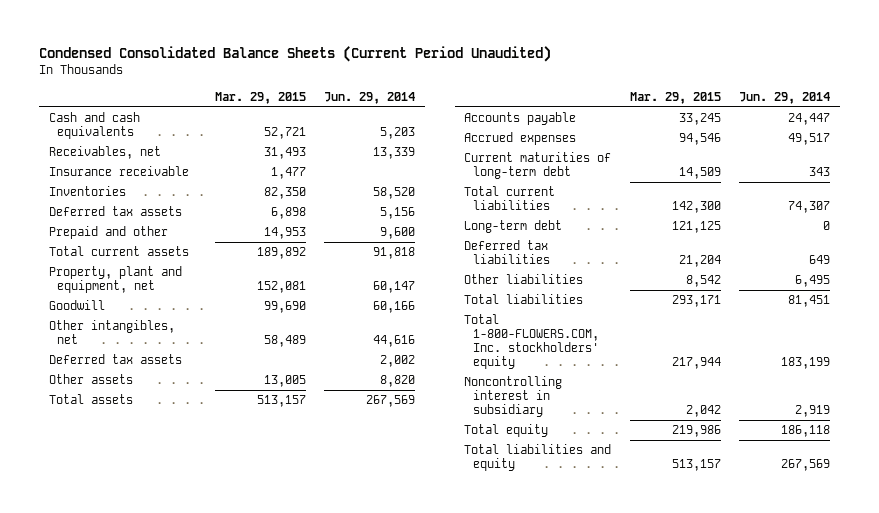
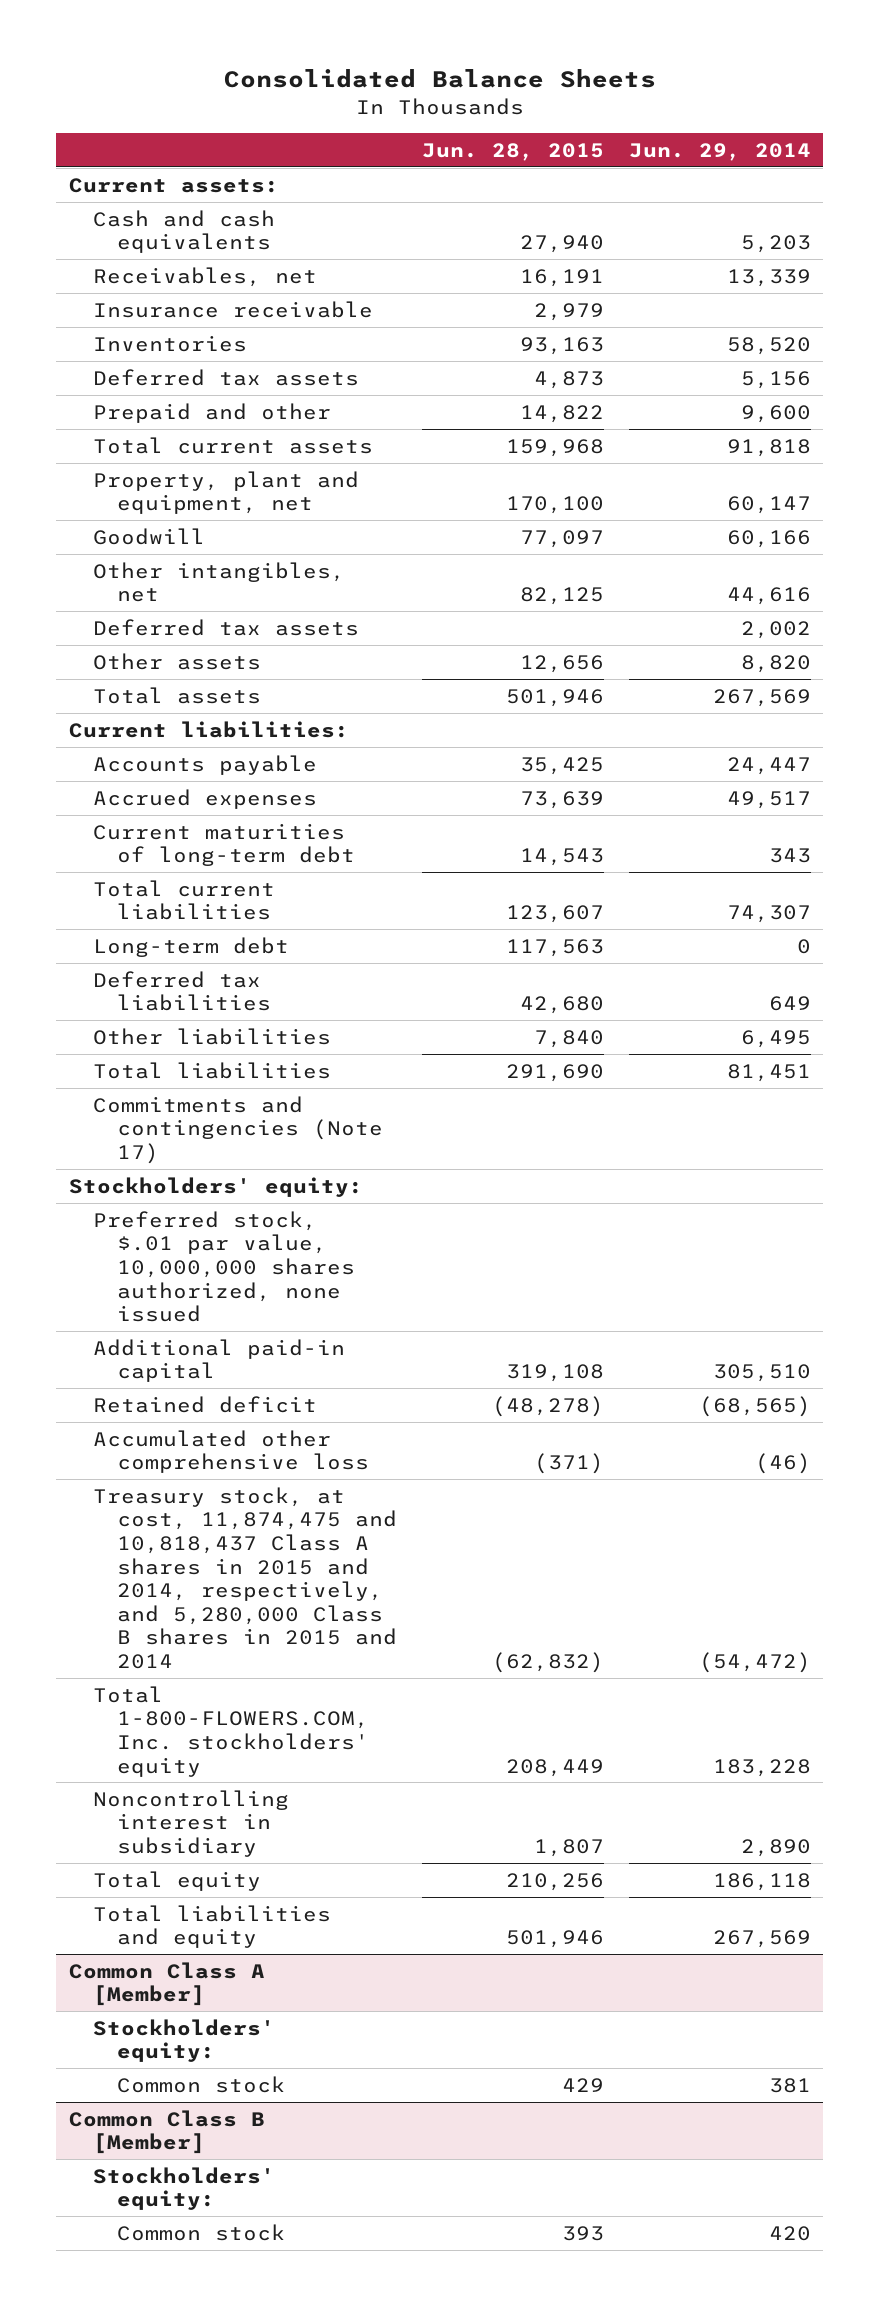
- Condensed Consolidated Balance Sheets (Current Period Unaudited)
+ Consolidated Balance Sheets
- | Mar. 29, 2015 | Jun. 29, 2014
+ | Jun. 28, 2015 | Jun. 29, 2014
+ Current assets:
+ Current liabilities:
- Total 1-800-FLOWERS.COM, Inc. stockholders' equity | 217,944 | 183,199
- Noncontrolling interest in subsidiary | 2,042 | 2,919
+ Commitments and contingencies (Note 17)
+ Stockholders' equity:
+ Preferred stock, $.01 par value, 10,000,000 shares authorized, none issued
+ Additional paid-in capital | 319,108 | 305,510
+ Retained deficit | (48,278) | (68,565)
+ Accumulated other comprehensive loss | (371) | (46)
+ Treasury stock, at cost, 11,874,475 and 10,818,437 Class A shares in 2015 and 2014, respectively, and 5,280,000 Class B shares in 2015 and 2014 | (62,832) | (54,472)
+ Total 1-800-FLOWERS.COM, Inc. stockholders' equity | 208,449 | 183,228
+ Noncontrolling interest in subsidiary | 1,807 | 2,890
+ Common Class A [Member]
+ Stockholders' equity:
+ Common stock | 429 | 381
+ Common Class B [Member]
+ Stockholders' equity:
+ Common stock | 393 | 420

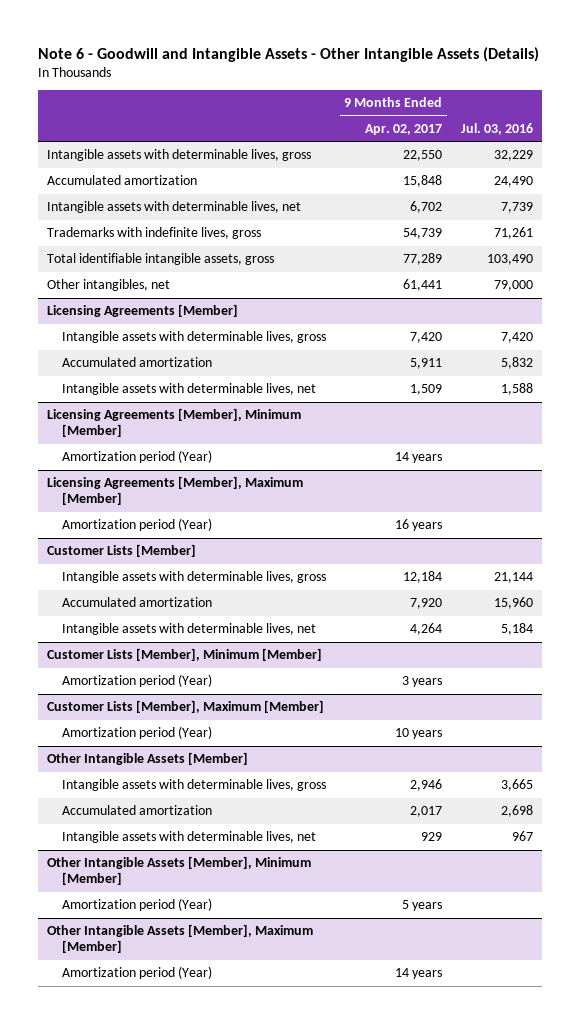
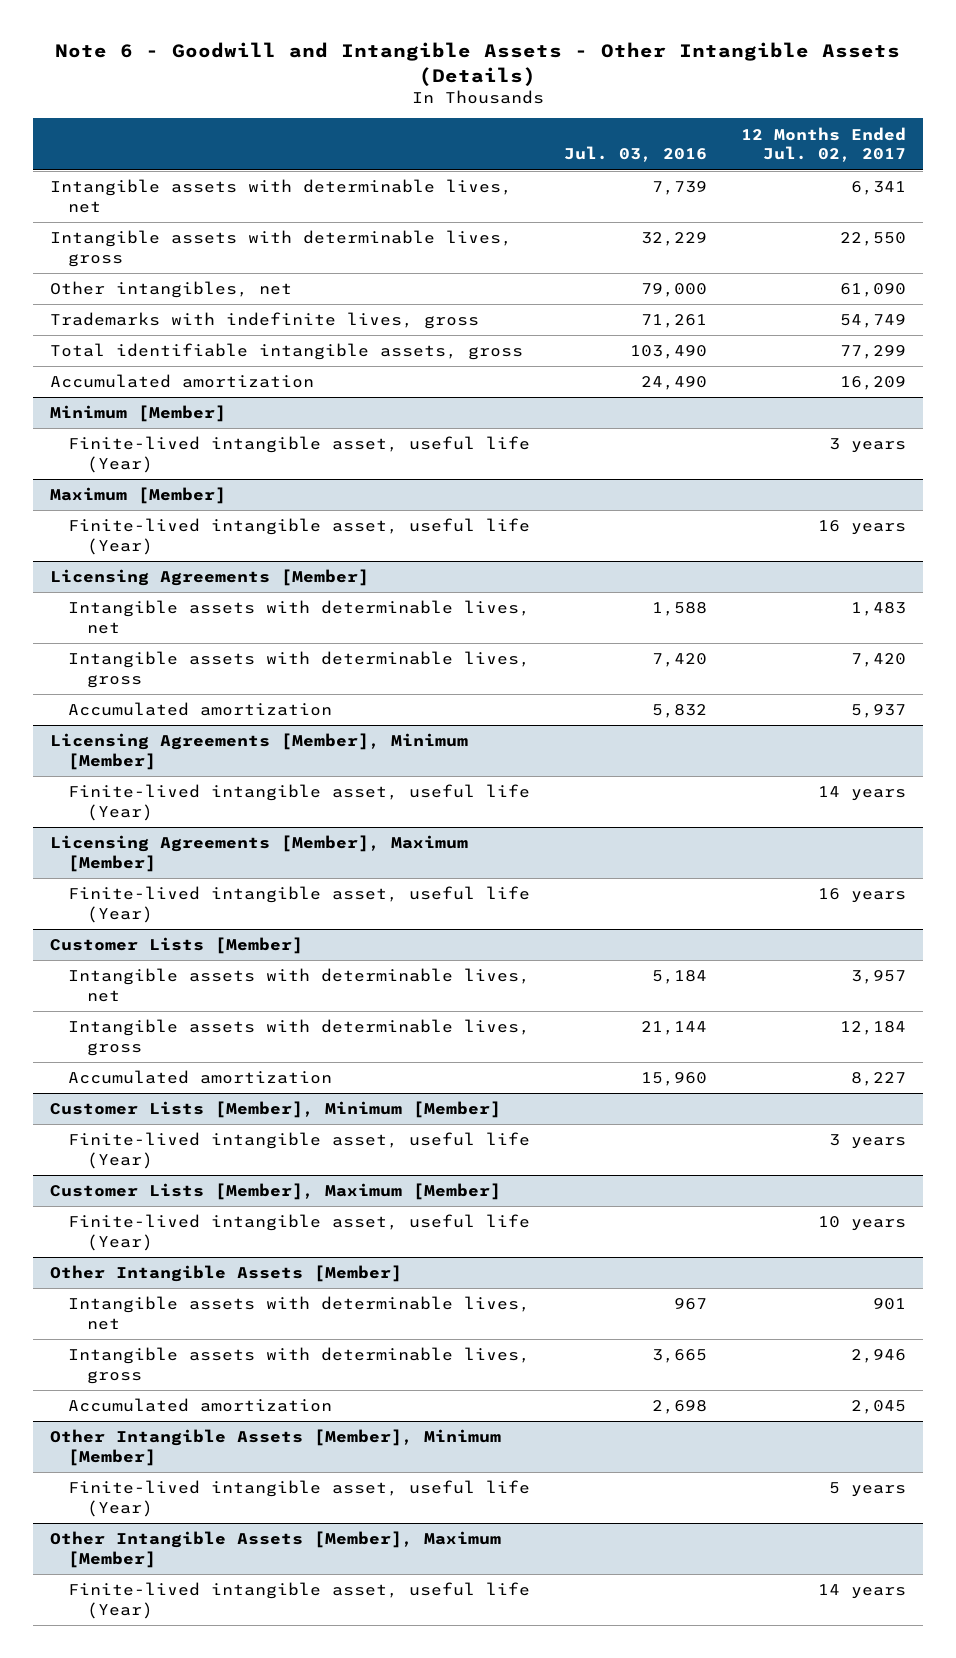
- | 9 Months Ended Apr. 02, 2017 | Jul. 03, 2016
+ | Jul. 03, 2016 | 12 Months Ended Jul. 02, 2017
moved down: Intangible assets with determinable lives, gross | 32,229 | 22,550
moved up: Other intangibles, net | 79,000 | 61,090
moved down: Accumulated amortization | 24,490 | 16,209
+ Minimum [Member]
+ Finite-lived intangible asset, useful life (Year) | | 3 years
+ Maximum [Member]
+ Finite-lived intangible asset, useful life (Year) | | 16 years
@ Licensing Agreements [Member]
moved up: Intangible assets with determinable lives, net | 1,588 | 1,483
@ Licensing Agreements [Member], Minimum [Member]
- Amortization period (Year) | 14 years |
+ Finite-lived intangible asset, useful life (Year) | | 14 years
@ Licensing Agreements [Member], Maximum [Member]
- Amortization period (Year) | 16 years |
+ Finite-lived intangible asset, useful life (Year) | | 16 years
@ Customer Lists [Member]
moved up: Intangible assets with determinable lives, net | 5,184 | 3,957
@ Customer Lists [Member], Minimum [Member]
- Amortization period (Year) | 3 years |
+ Finite-lived intangible asset, useful life (Year) | | 3 years
@ Customer Lists [Member], Maximum [Member]
- Amortization period (Year) | 10 years |
+ Finite-lived intangible asset, useful life (Year) | | 10 years
@ Other Intangible Assets [Member]
moved up: Intangible assets with determinable lives, net | 967 | 901
@ Other Intangible Assets [Member], Minimum [Member]
- Amortization period (Year) | 5 years |
+ Finite-lived intangible asset, useful life (Year) | | 5 years
@ Other Intangible Assets [Member], Maximum [Member]
- Amortization period (Year) | 14 years |
+ Finite-lived intangible asset, useful life (Year) | | 14 years

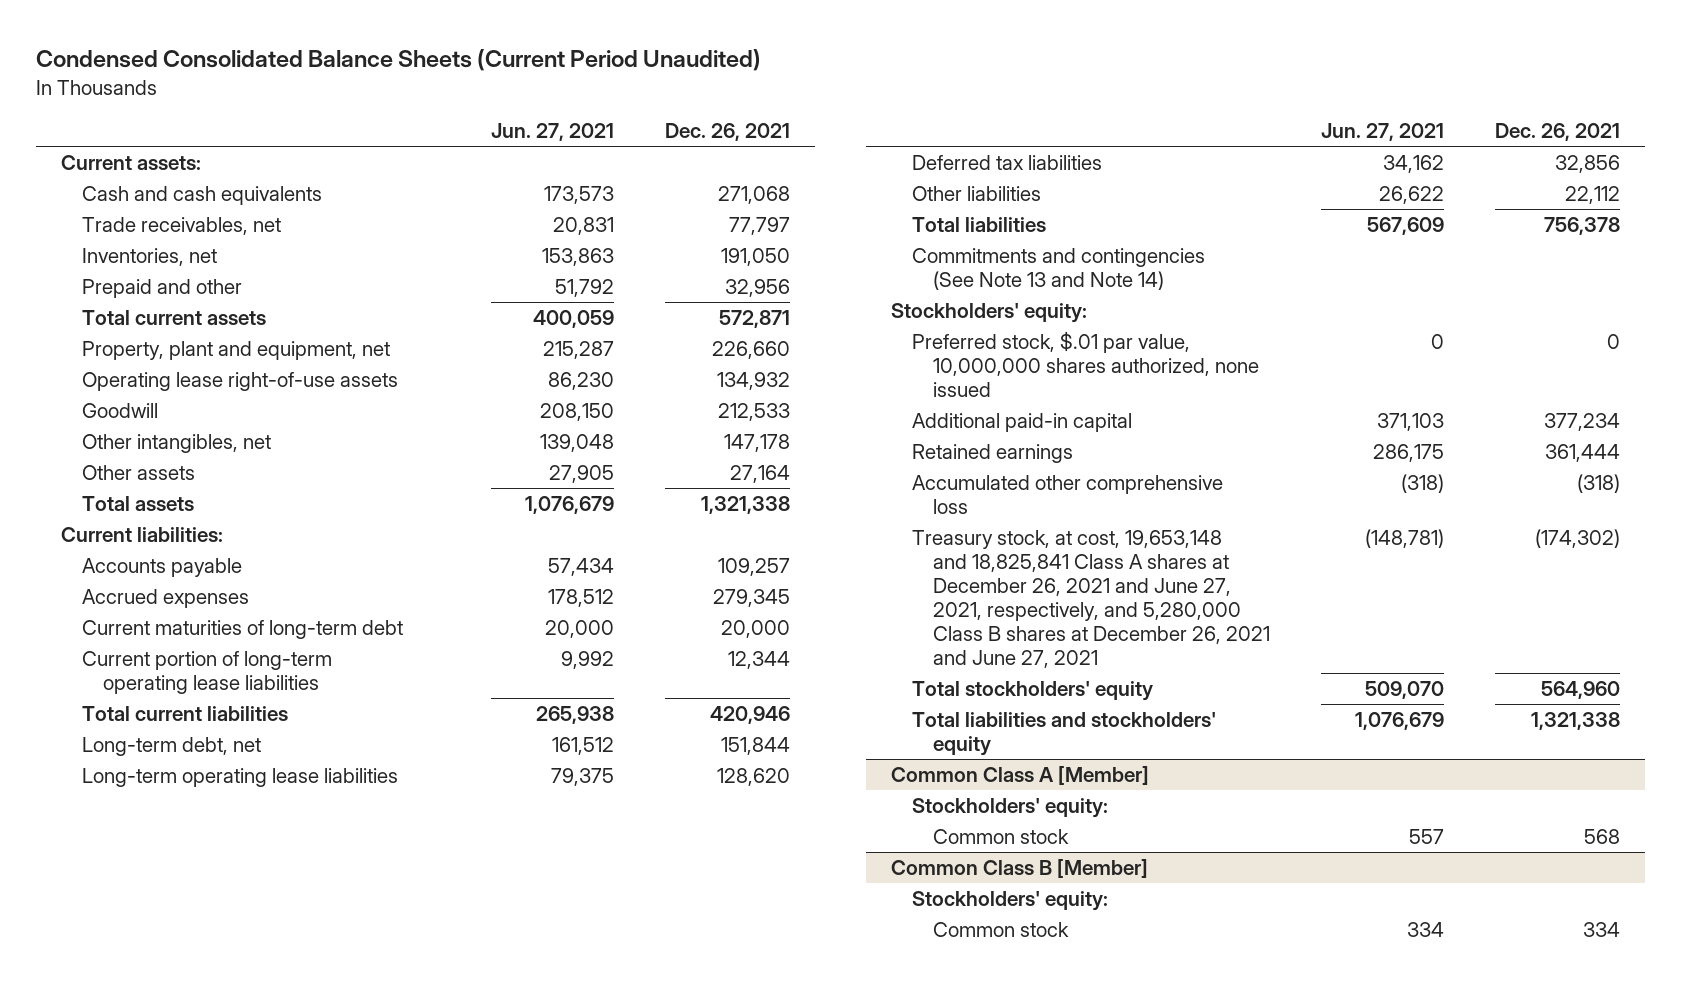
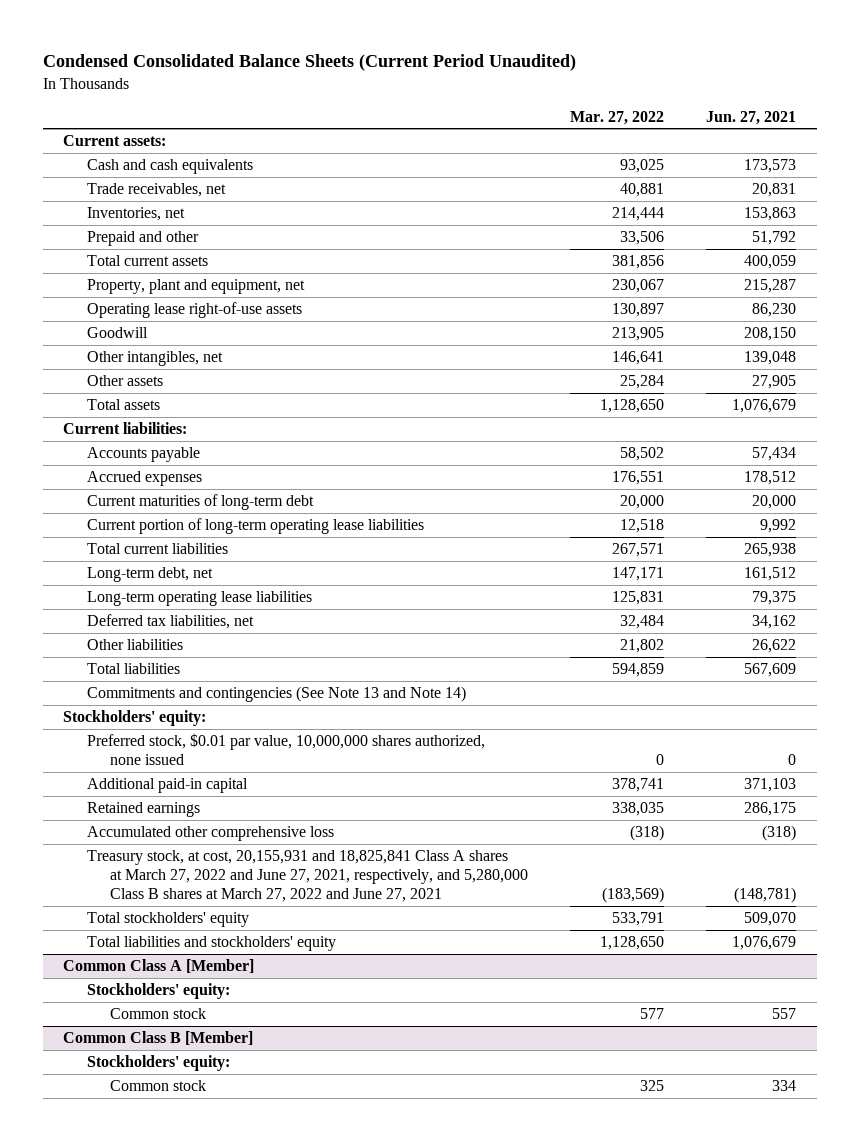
- | Jun. 27, 2021 | Dec. 26, 2021
+ | Mar. 27, 2022 | Jun. 27, 2021
- Deferred tax liabilities | 34,162 | 32,856
+ Deferred tax liabilities, net | 32,484 | 34,162
- Preferred stock, $.01 par value, 10,000,000 shares authorized, none issued | 0 | 0
+ Preferred stock, $0.01 par value, 10,000,000 shares authorized, none issued | 0 | 0
- Treasury stock, at cost, 19,653,148 and 18,825,841 Class A shares at December 26, 2021 and June 27, 2021, respectively, and 5,280,000 Class B shares at December 26, 2021 and June 27, 2021 | (148,781) | (174,302)
+ Treasury stock, at cost, 20,155,931 and 18,825,841 Class A shares at March 27, 2022 and June 27, 2021, respectively, and 5,280,000 Class B shares at March 27, 2022 and June 27, 2021 | (183,569) | (148,781)

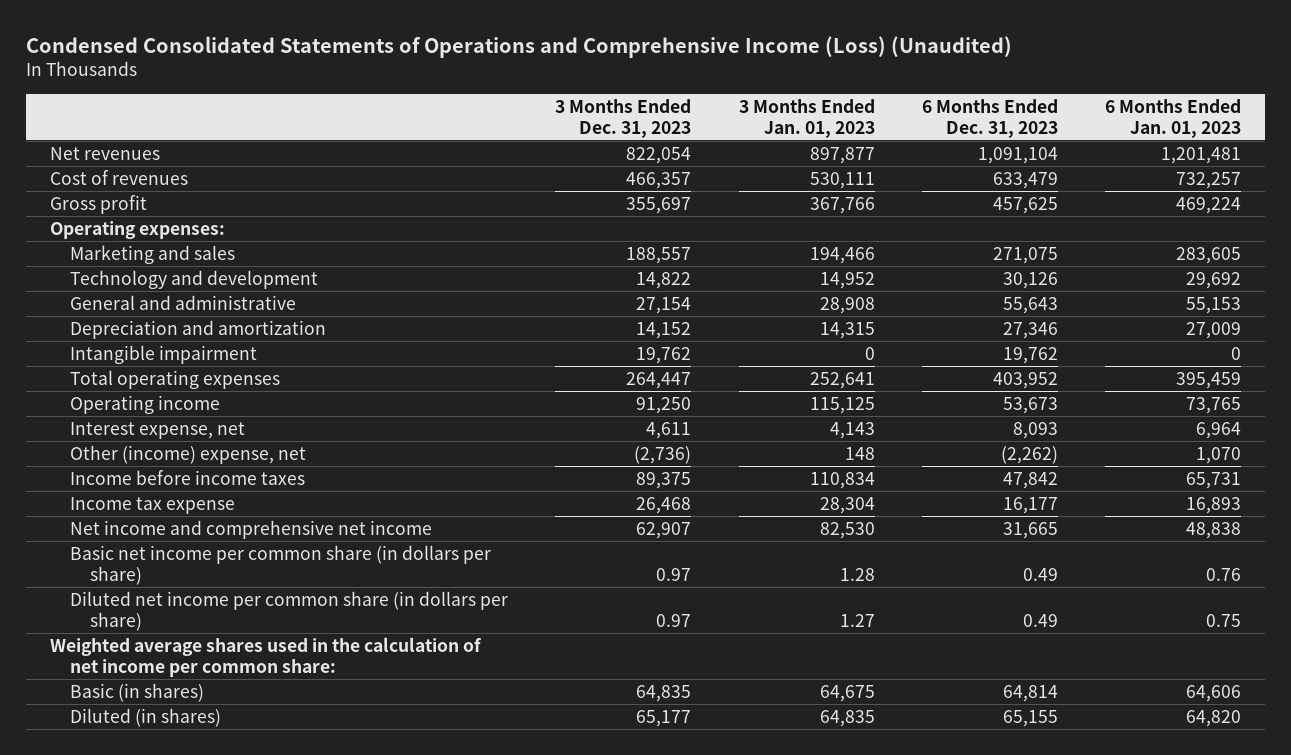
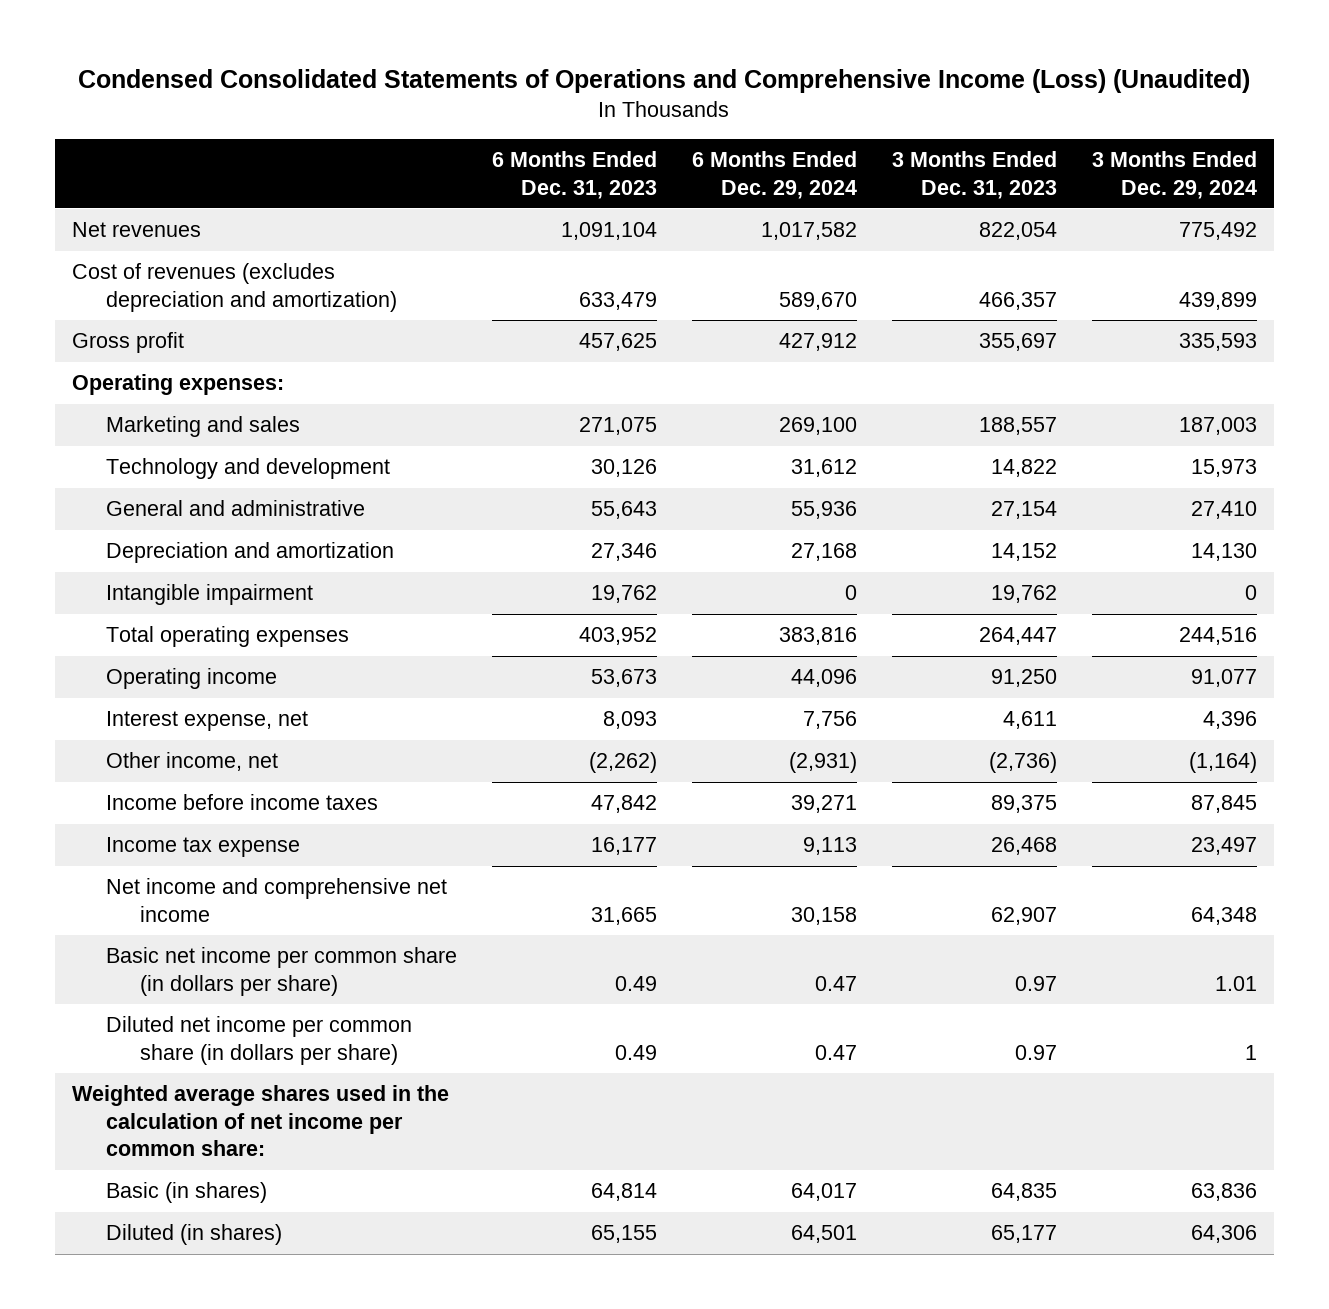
- | 3 Months Ended Dec. 31, 2023 | 3 Months Ended Jan. 01, 2023 | 6 Months Ended Dec. 31, 2023 | 6 Months Ended Jan. 01, 2023
+ | 6 Months Ended Dec. 31, 2023 | 6 Months Ended Dec. 29, 2024 | 3 Months Ended Dec. 31, 2023 | 3 Months Ended Dec. 29, 2024
- Cost of revenues | 466,357 | 530,111 | 633,479 | 732,257
+ Cost of revenues (excludes depreciation and amortization) | 633,479 | 589,670 | 466,357 | 439,899
- Other (income) expense, net | (2,736) | 148 | (2,262) | 1,070
+ Other income, net | (2,262) | (2,931) | (2,736) | (1,164)

